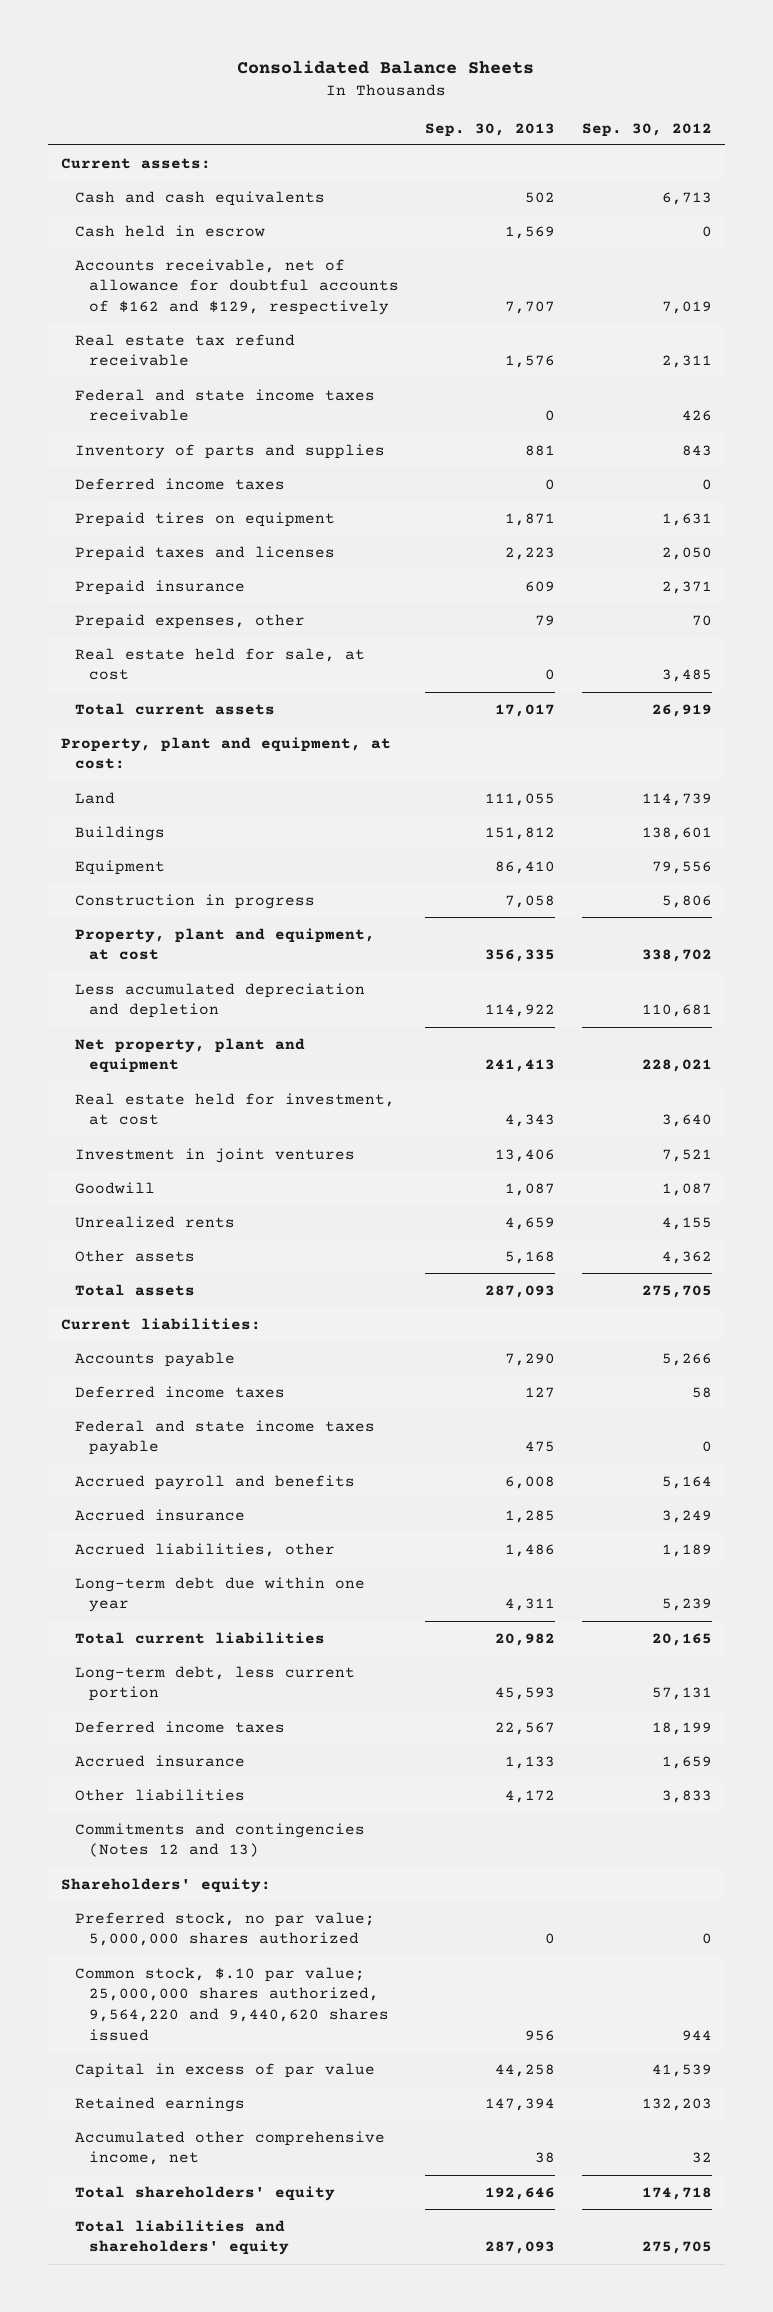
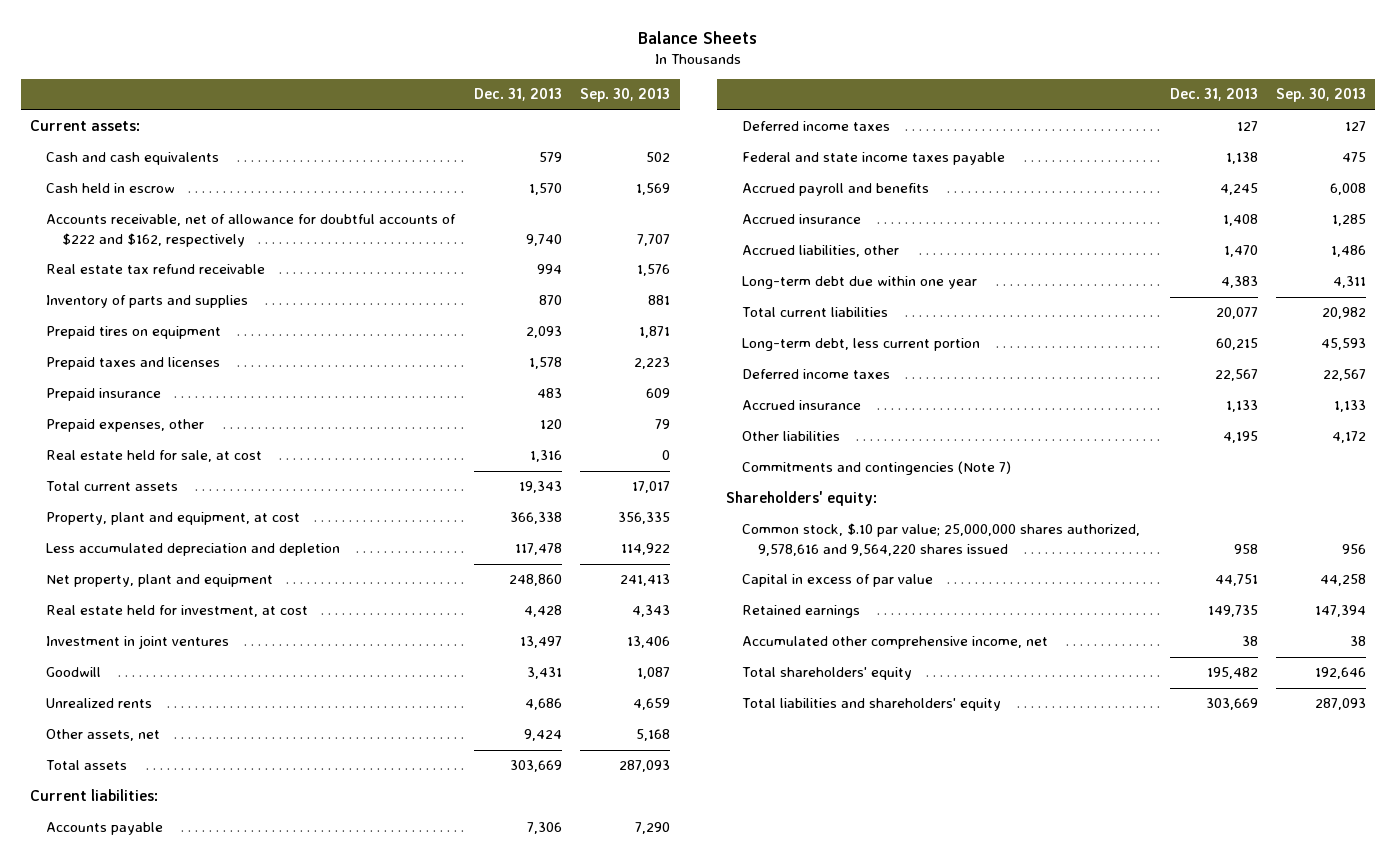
- Consolidated Balance Sheets
+ Balance Sheets
- | Sep. 30, 2013 | Sep. 30, 2012
+ | Dec. 31, 2013 | Sep. 30, 2013
- Accounts receivable, net of allowance for doubtful accounts of $162 and $129, respectively | 7,707 | 7,019
+ Accounts receivable, net of allowance for doubtful accounts of $222 and $162, respectively | 9,740 | 7,707
- Federal and state income taxes receivable | 0 | 426
- Deferred income taxes | 0 | 0
- Property, plant and equipment, at cost:
- Land | 111,055 | 114,739
- Buildings | 151,812 | 138,601
- Equipment | 86,410 | 79,556
- Construction in progress | 7,058 | 5,806
- Other assets | 5,168 | 4,362
+ Other assets, net | 9,424 | 5,168
- Commitments and contingencies (Notes 12 and 13)
+ Commitments and contingencies (Note 7)
- Preferred stock, no par value; 5,000,000 shares authorized | 0 | 0
- Common stock, $.10 par value; 25,000,000 shares authorized, 9,564,220 and 9,440,620 shares issued | 956 | 944
+ Common stock, $.10 par value; 25,000,000 shares authorized, 9,578,616 and 9,564,220 shares issued | 958 | 956

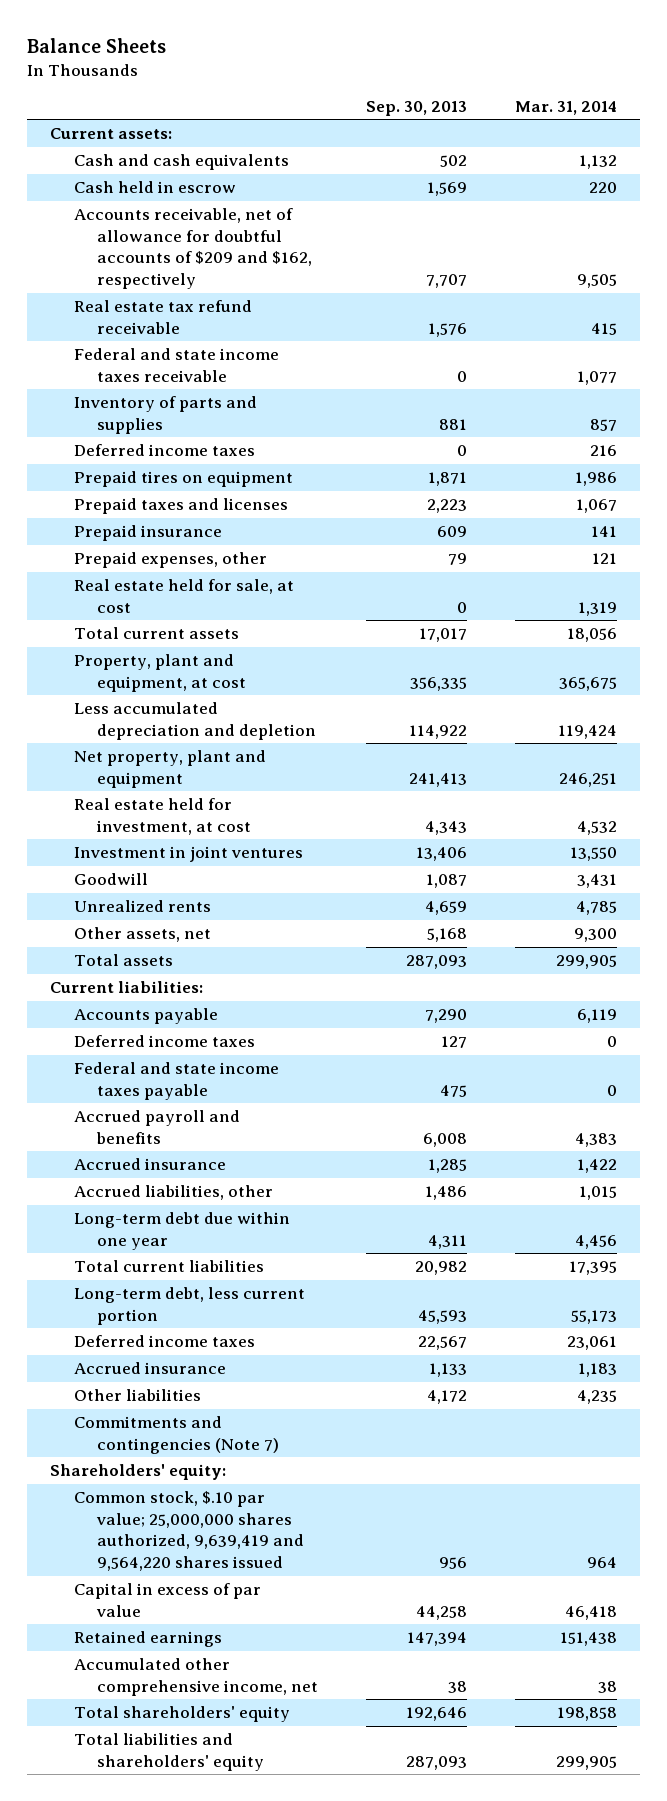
- | Dec. 31, 2013 | Sep. 30, 2013
+ | Sep. 30, 2013 | Mar. 31, 2014
- Accounts receivable, net of allowance for doubtful accounts of $222 and $162, respectively | 9,740 | 7,707
+ Accounts receivable, net of allowance for doubtful accounts of $209 and $162, respectively | 7,707 | 9,505
+ Federal and state income taxes receivable | 0 | 1,077
+ Deferred income taxes | 0 | 216
- Common stock, $.10 par value; 25,000,000 shares authorized, 9,578,616 and 9,564,220 shares issued | 958 | 956
+ Common stock, $.10 par value; 25,000,000 shares authorized, 9,639,419 and 9,564,220 shares issued | 956 | 964

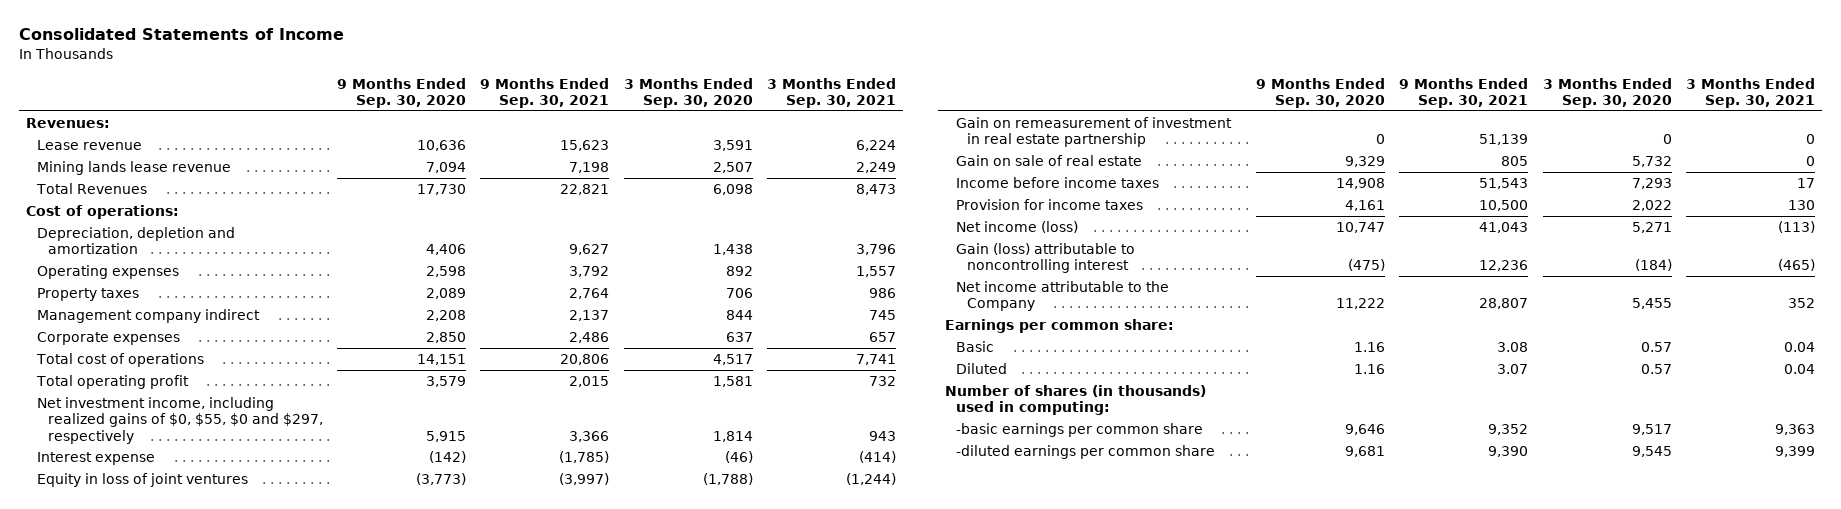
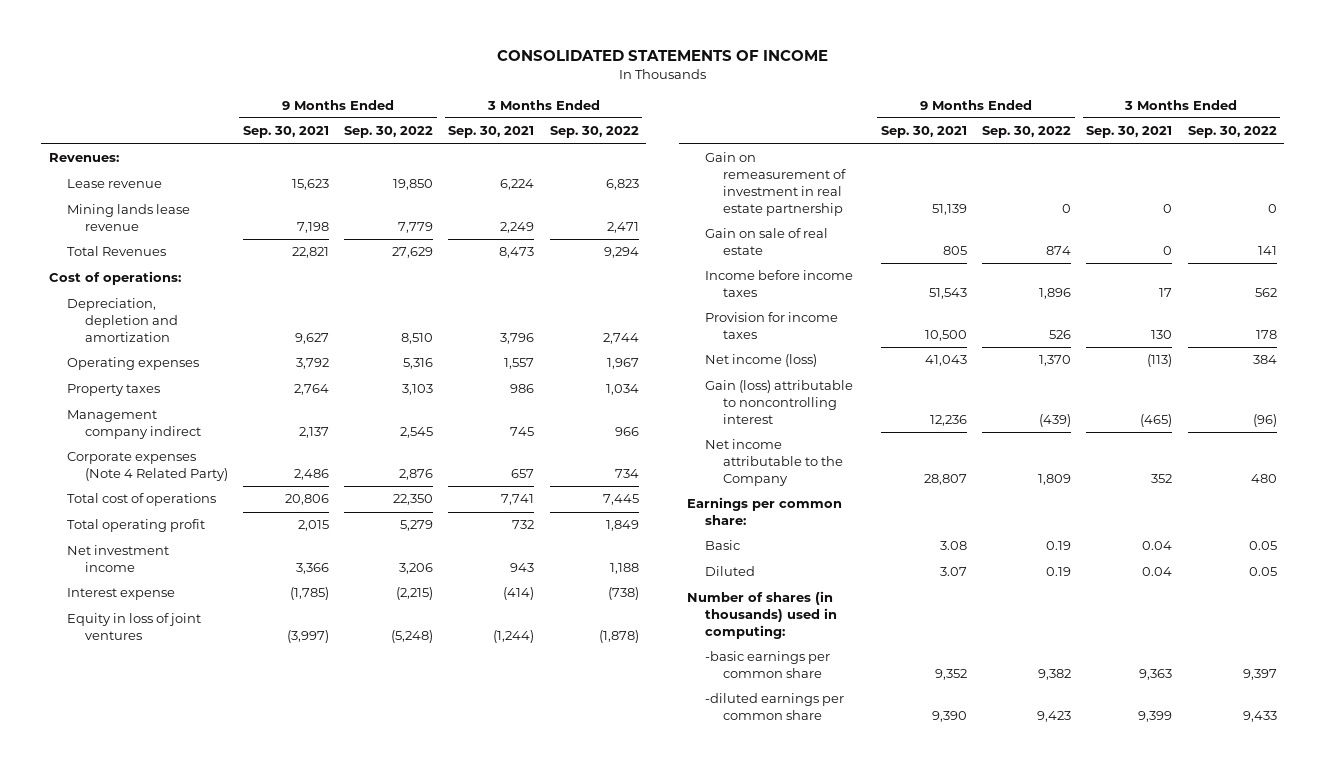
- Consolidated Statements of Income
+ CONSOLIDATED STATEMENTS OF INCOME
- | 9 Months Ended Sep. 30, 2020 | 9 Months Ended Sep. 30, 2021 | 3 Months Ended Sep. 30, 2020 | 3 Months Ended Sep. 30, 2021
+ | 9 Months Ended Sep. 30, 2021 | 9 Months Ended Sep. 30, 2022 | 3 Months Ended Sep. 30, 2021 | 3 Months Ended Sep. 30, 2022
- Corporate expenses | 2,850 | 2,486 | 637 | 657
+ Corporate expenses (Note 4 Related Party) | 2,486 | 2,876 | 657 | 734
- Net investment income, including realized gains of $0, $55, $0 and $297, respectively | 5,915 | 3,366 | 1,814 | 943
+ Net investment income | 3,366 | 3,206 | 943 | 1,188

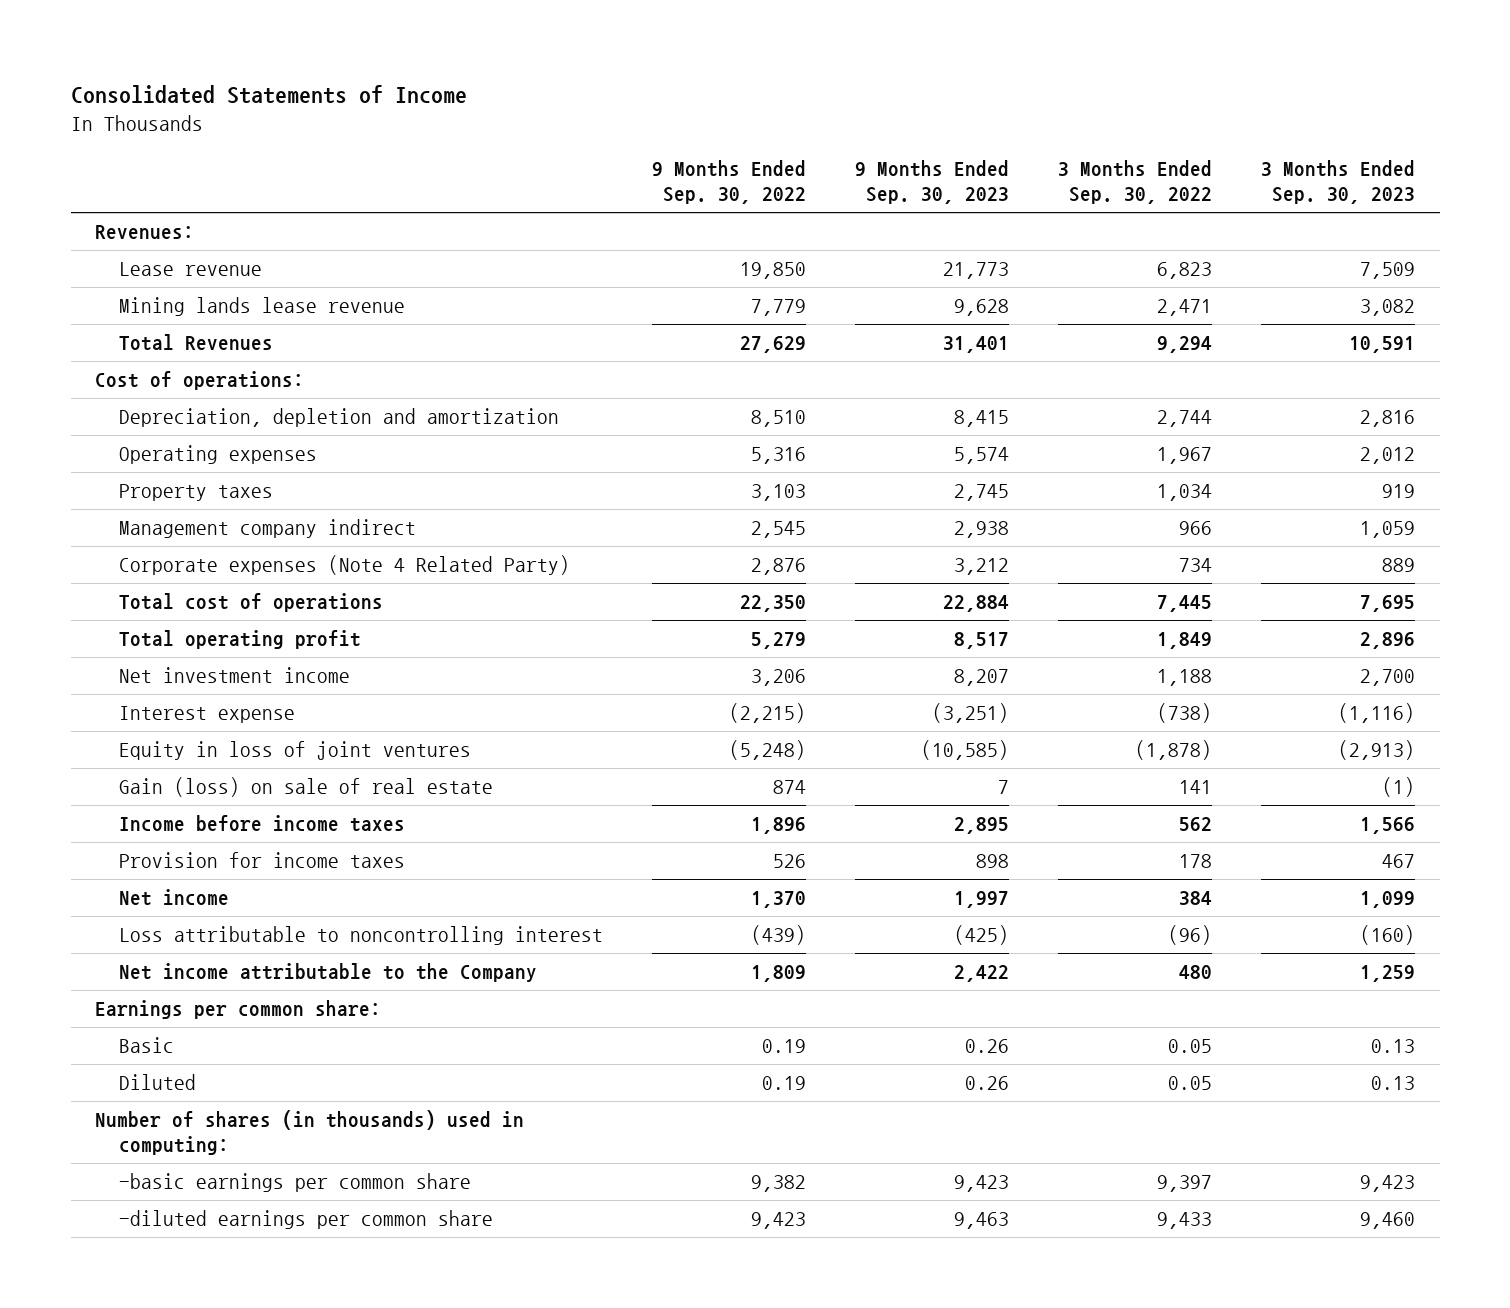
- CONSOLIDATED STATEMENTS OF INCOME
+ Consolidated Statements of Income
- | 9 Months Ended Sep. 30, 2021 | 9 Months Ended Sep. 30, 2022 | 3 Months Ended Sep. 30, 2021 | 3 Months Ended Sep. 30, 2022
+ | 9 Months Ended Sep. 30, 2022 | 9 Months Ended Sep. 30, 2023 | 3 Months Ended Sep. 30, 2022 | 3 Months Ended Sep. 30, 2023
- Gain on remeasurement of investment in real estate partnership | 51,139 | 0 | 0 | 0
- Gain on sale of real estate | 805 | 874 | 0 | 141
+ Gain (loss) on sale of real estate | 874 | 7 | 141 | (1)
- Net income (loss) | 41,043 | 1,370 | (113) | 384
- Gain (loss) attributable to noncontrolling interest | 12,236 | (439) | (465) | (96)
+ Net income | 1,370 | 1,997 | 384 | 1,099
+ Loss attributable to noncontrolling interest | (439) | (425) | (96) | (160)

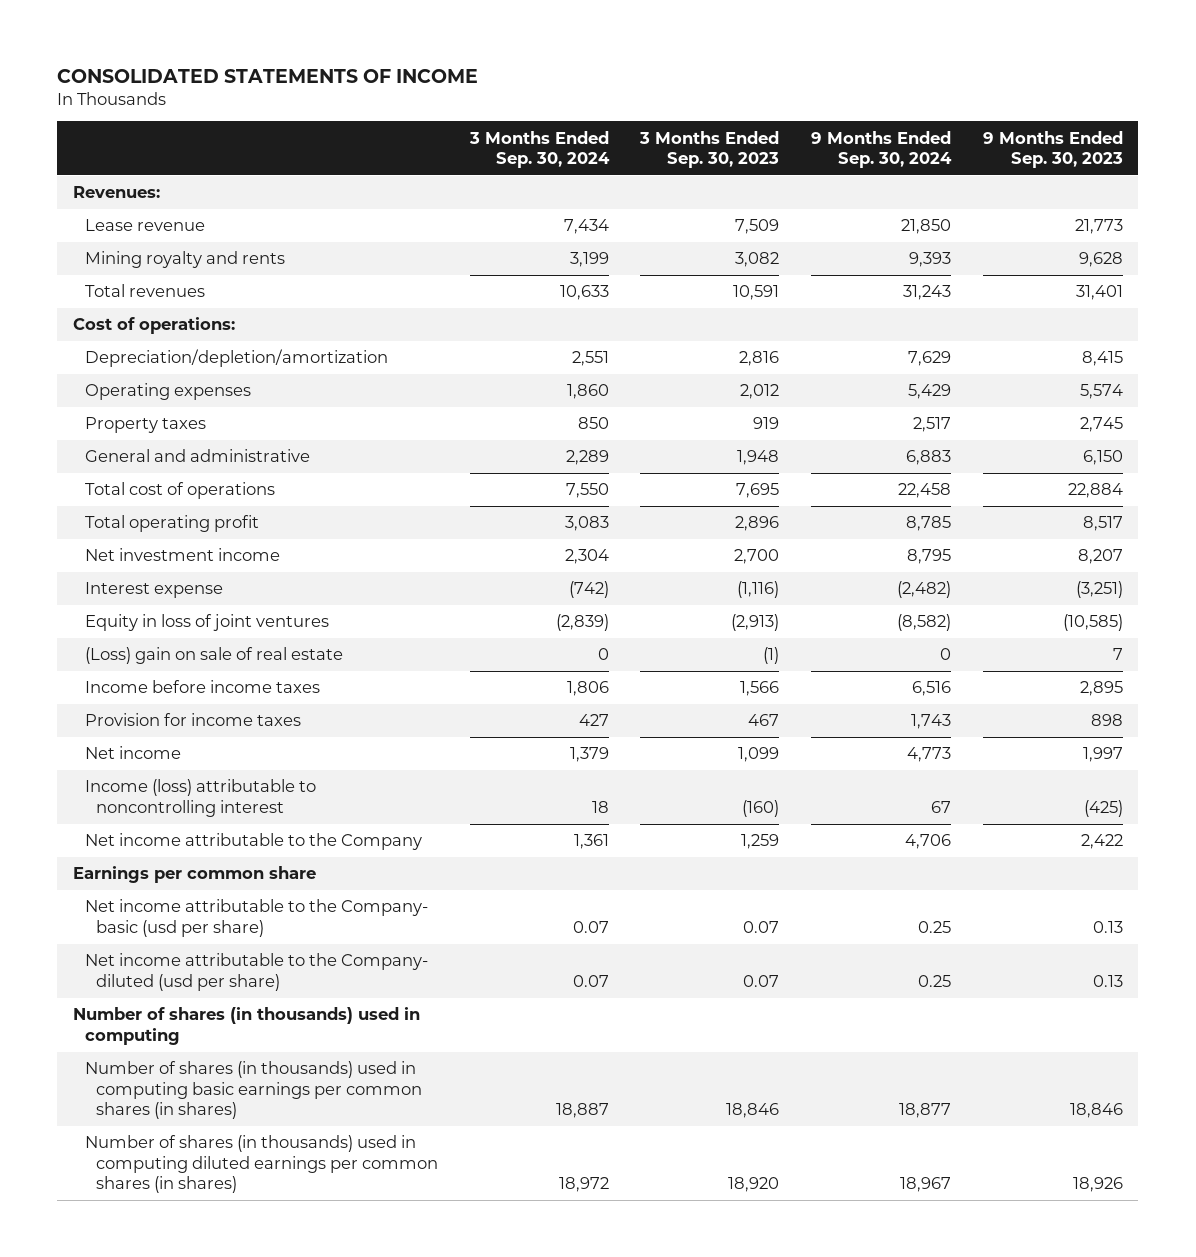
- Consolidated Statements of Income
+ CONSOLIDATED STATEMENTS OF INCOME
- | 9 Months Ended Sep. 30, 2022 | 9 Months Ended Sep. 30, 2023 | 3 Months Ended Sep. 30, 2022 | 3 Months Ended Sep. 30, 2023
+ | 3 Months Ended Sep. 30, 2024 | 3 Months Ended Sep. 30, 2023 | 9 Months Ended Sep. 30, 2024 | 9 Months Ended Sep. 30, 2023
- Mining lands lease revenue | 7,779 | 9,628 | 2,471 | 3,082
- Total Revenues | 27,629 | 31,401 | 9,294 | 10,591
+ Mining royalty and rents | 3,199 | 3,082 | 9,393 | 9,628
+ Total revenues | 10,633 | 10,591 | 31,243 | 31,401
- Depreciation, depletion and amortization | 8,510 | 8,415 | 2,744 | 2,816
+ Depreciation/depletion/amortization | 2,551 | 2,816 | 7,629 | 8,415
- Management company indirect | 2,545 | 2,938 | 966 | 1,059
- Corporate expenses (Note 4 Related Party) | 2,876 | 3,212 | 734 | 889
+ General and administrative | 2,289 | 1,948 | 6,883 | 6,150
- Gain (loss) on sale of real estate | 874 | 7 | 141 | (1)
+ (Loss) gain on sale of real estate | 0 | (1) | 0 | 7
- Loss attributable to noncontrolling interest | (439) | (425) | (96) | (160)
+ Income (loss) attributable to noncontrolling interest | 18 | (160) | 67 | (425)
- Earnings per common share:
- Basic | 0.19 | 0.26 | 0.05 | 0.13
- Diluted | 0.19 | 0.26 | 0.05 | 0.13
- Number of shares (in thousands) used in computing:
- -basic earnings per common share | 9,382 | 9,423 | 9,397 | 9,423
- -diluted earnings per common share | 9,423 | 9,463 | 9,433 | 9,460
+ Earnings per common share
+ Net income attributable to the Company- basic (usd per share) | 0.07 | 0.07 | 0.25 | 0.13
+ Net income attributable to the Company- diluted (usd per share) | 0.07 | 0.07 | 0.25 | 0.13
+ Number of shares (in thousands) used in computing
+ Number of shares (in thousands) used in computing basic earnings per common shares (in shares) | 18,887 | 18,846 | 18,877 | 18,846
+ Number of shares (in thousands) used in computing diluted earnings per common shares (in shares) | 18,972 | 18,920 | 18,967 | 18,926

